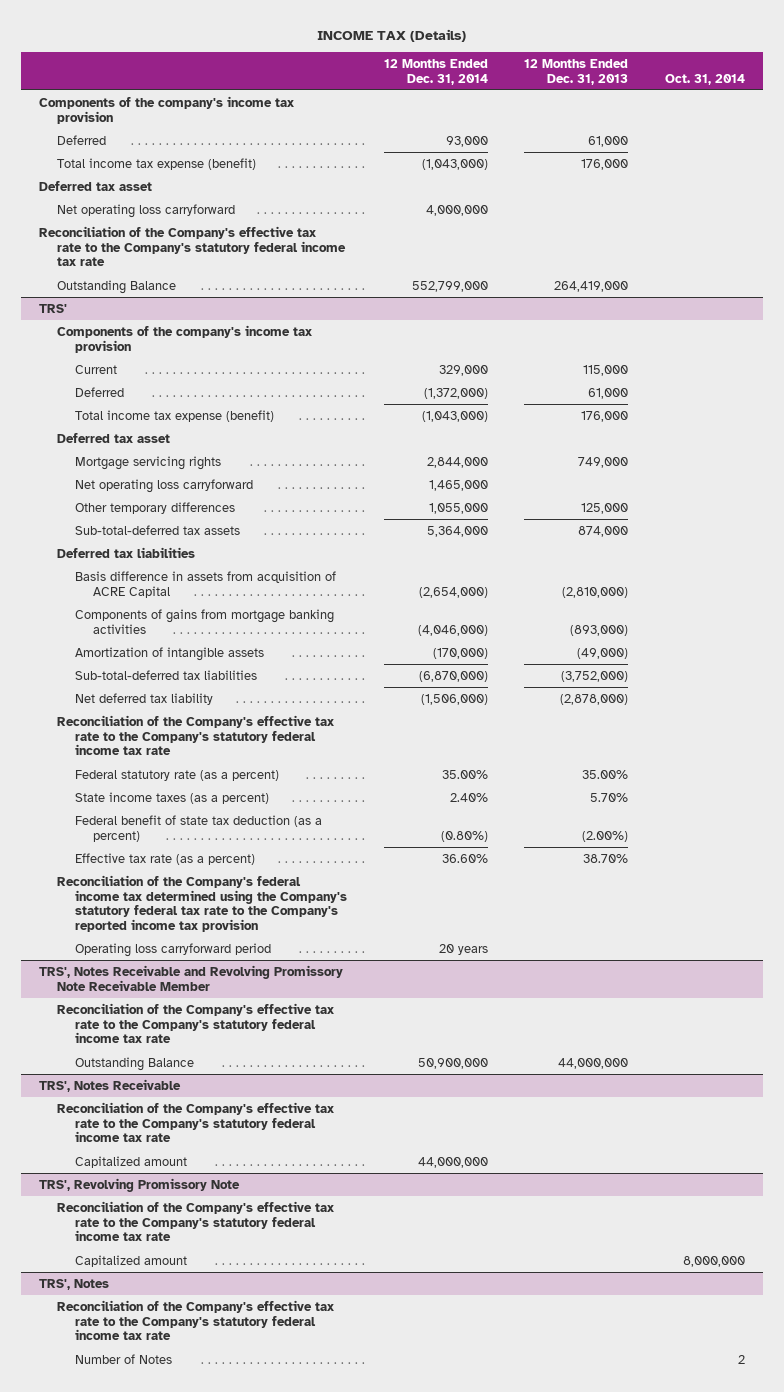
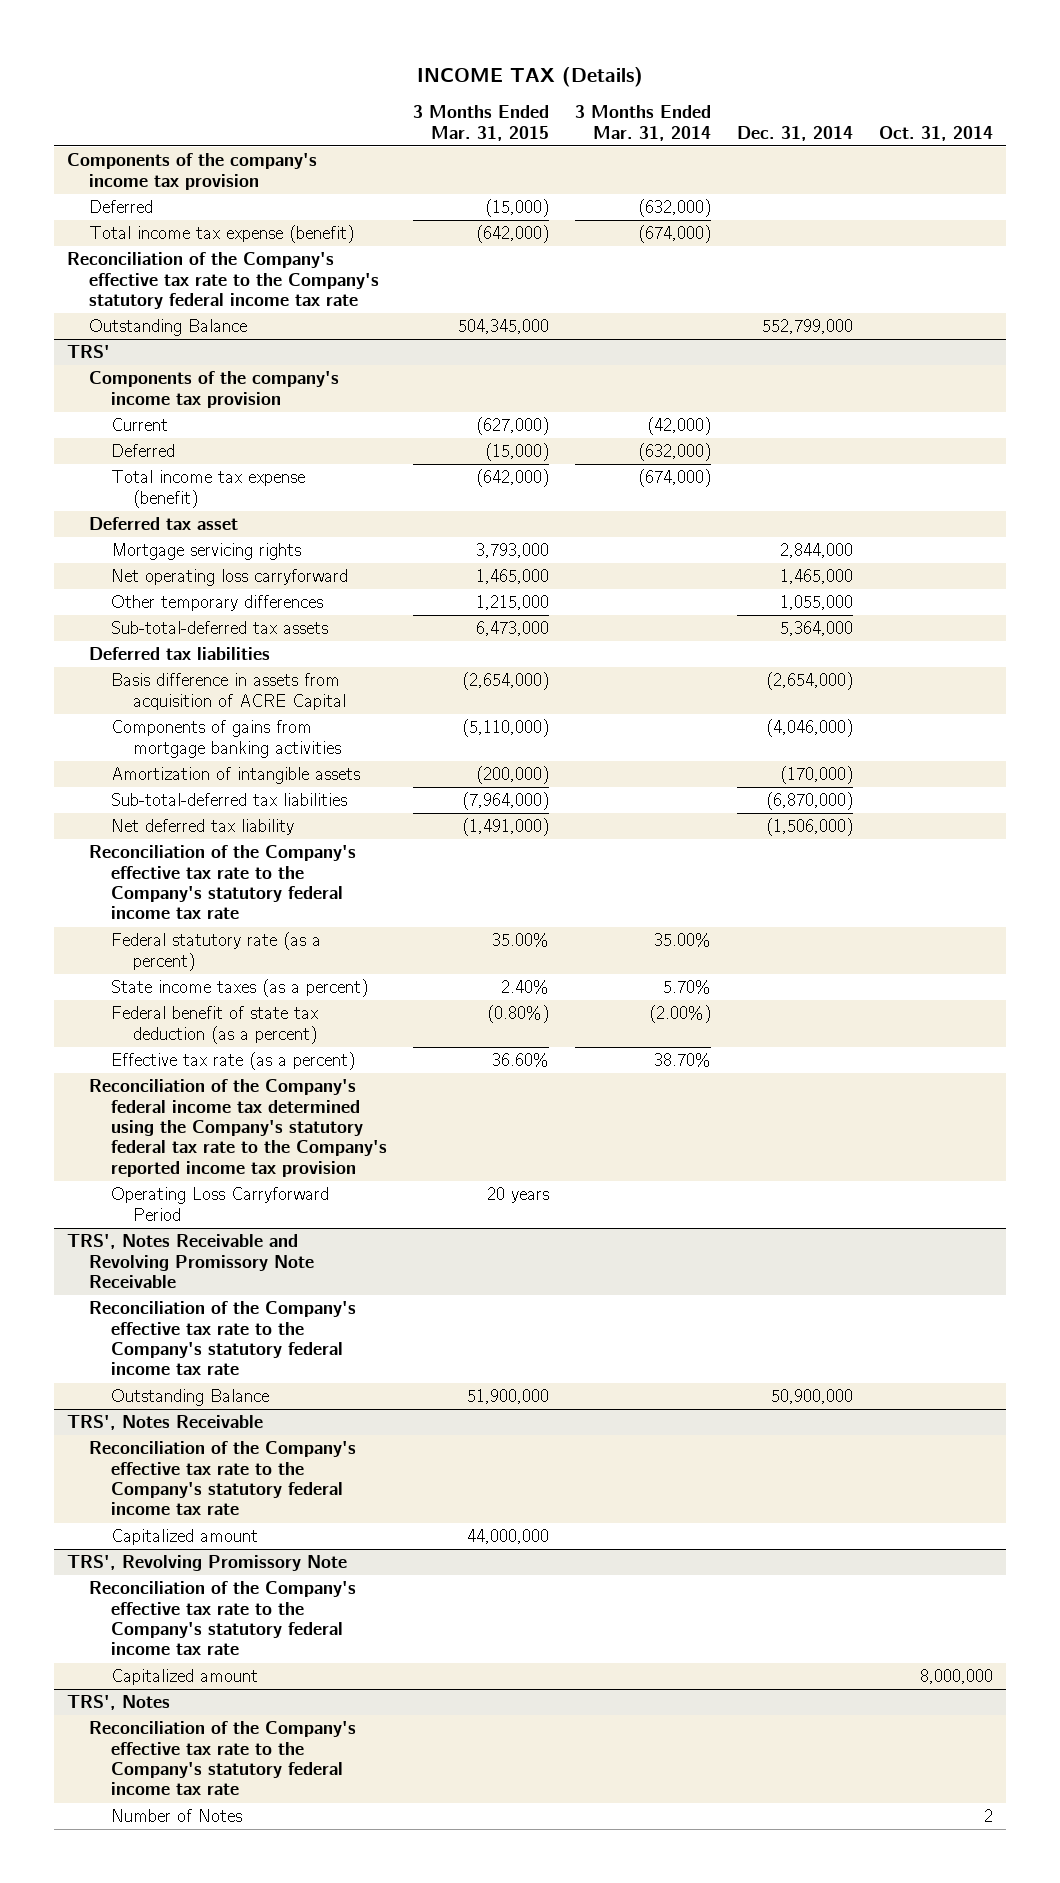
- | 12 Months Ended Dec. 31, 2014 | 12 Months Ended Dec. 31, 2013 | Oct. 31, 2014
+ | 3 Months Ended Mar. 31, 2015 | 3 Months Ended Mar. 31, 2014 | Dec. 31, 2014 | Oct. 31, 2014
- Deferred tax asset
- Net operating loss carryforward | 4,000,000 | |
@ TRS'
- Operating loss carryforward period | 20 years | |
- TRS', Notes Receivable and Revolving Promissory Note Receivable Member
@ TRS'
+ Operating Loss Carryforward Period | 20 years | | |
+ TRS', Notes Receivable and Revolving Promissory Note Receivable

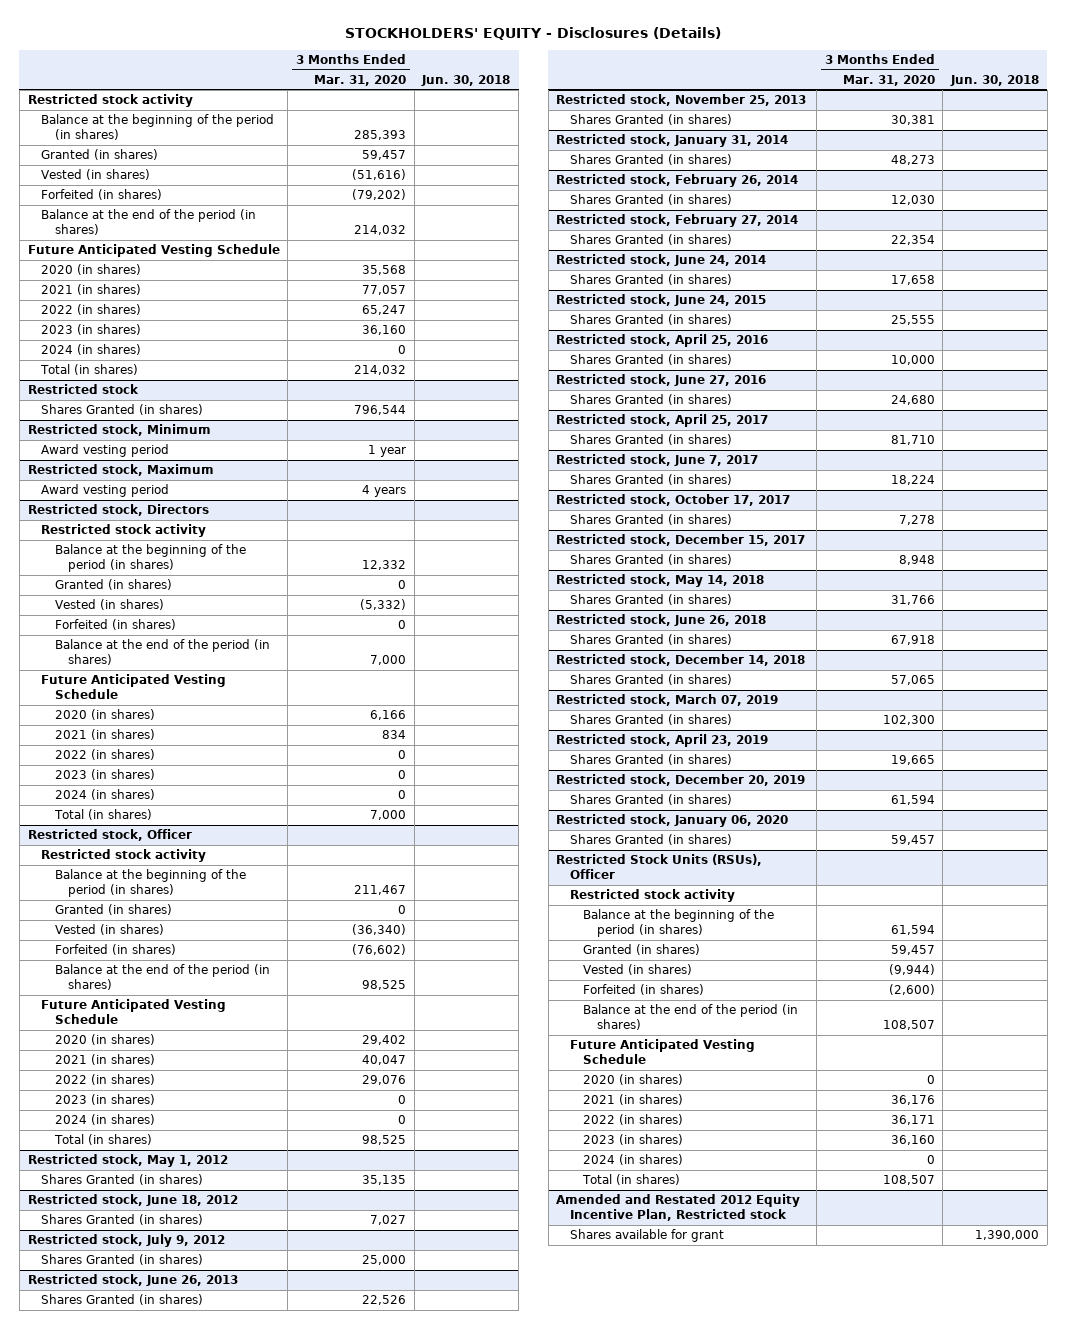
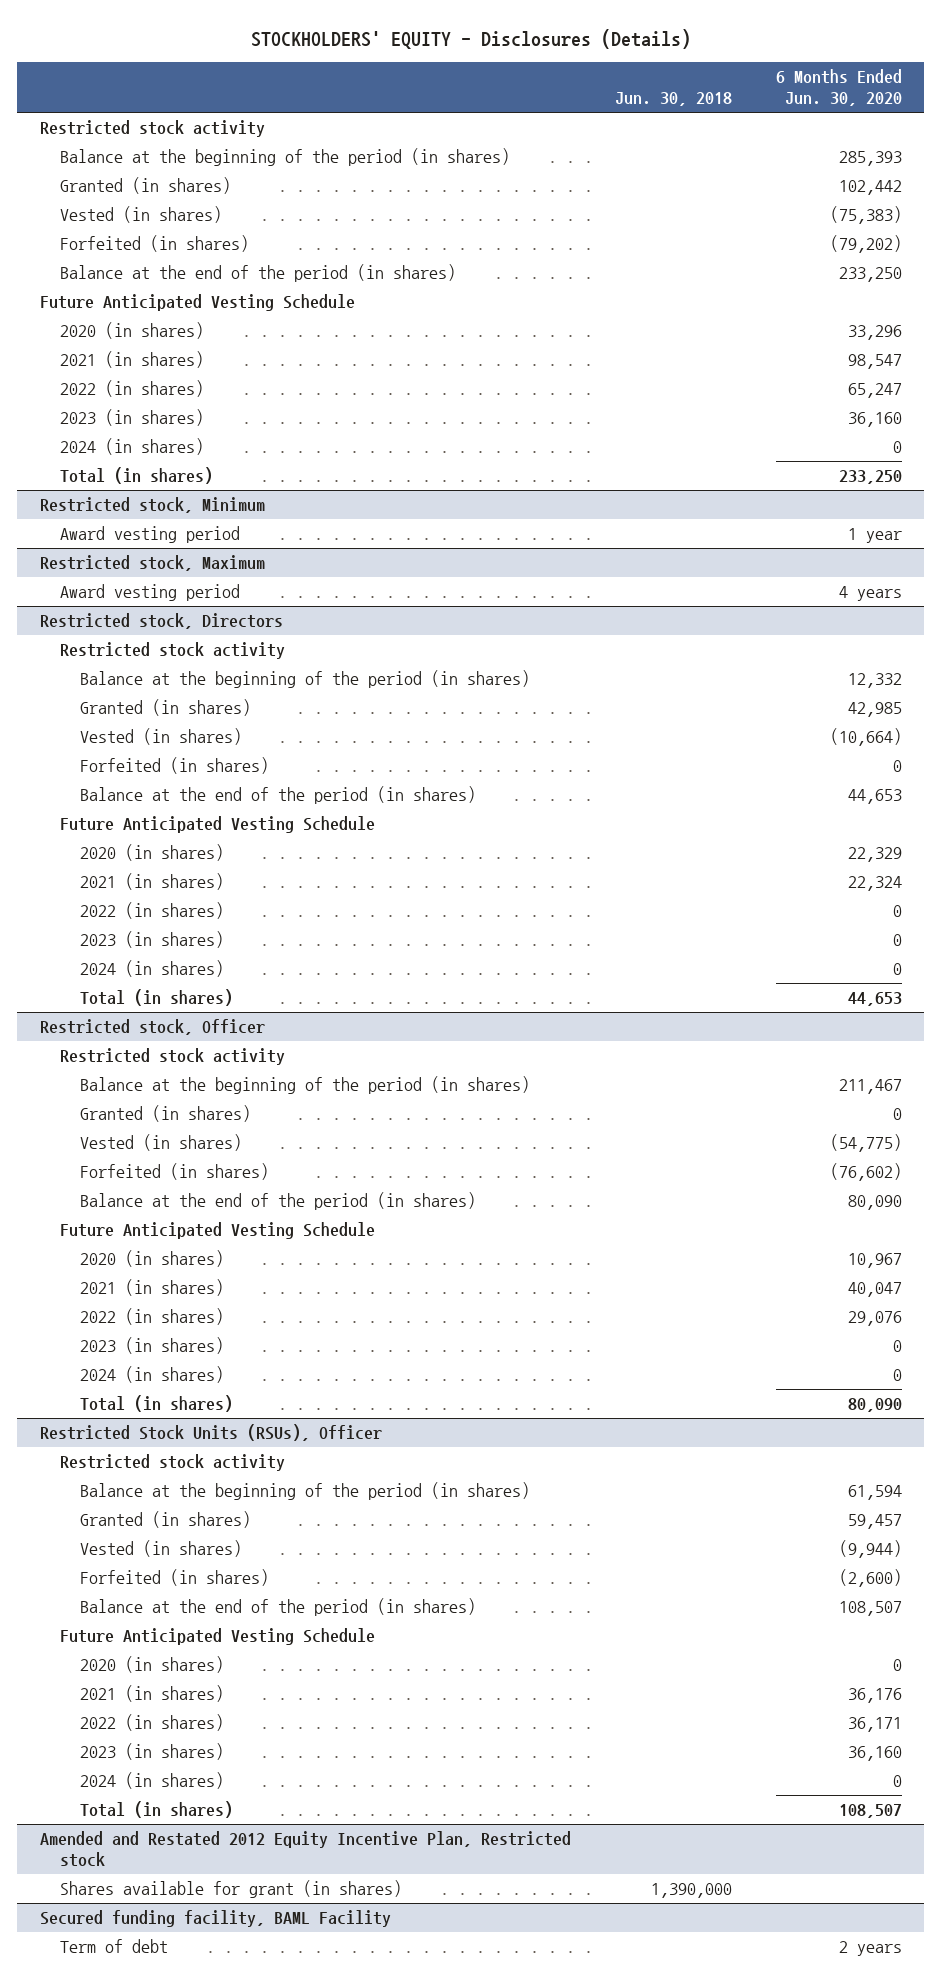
- | 3 Months Ended Mar. 31, 2020 | Jun. 30, 2018
+ | Jun. 30, 2018 | 6 Months Ended Jun. 30, 2020
- Restricted stock
- Shares Granted (in shares) | 796,544 |
- Restricted stock, May 1, 2012
- Shares Granted (in shares) | 35,135 |
- Restricted stock, June 18, 2012
- Shares Granted (in shares) | 7,027 |
- Restricted stock, July 9, 2012
- Shares Granted (in shares) | 25,000 |
- Restricted stock, June 26, 2013
- Shares Granted (in shares) | 22,526 |
- Restricted stock, November 25, 2013
- Shares Granted (in shares) | 30,381 |
- Restricted stock, January 31, 2014
- Shares Granted (in shares) | 48,273 |
- Restricted stock, February 26, 2014
- Shares Granted (in shares) | 12,030 |
- Restricted stock, February 27, 2014
- Shares Granted (in shares) | 22,354 |
- Restricted stock, June 24, 2014
- Shares Granted (in shares) | 17,658 |
- Restricted stock, June 24, 2015
- Shares Granted (in shares) | 25,555 |
- Restricted stock, April 25, 2016
- Shares Granted (in shares) | 10,000 |
- Restricted stock, June 27, 2016
- Shares Granted (in shares) | 24,680 |
- Restricted stock, April 25, 2017
- Shares Granted (in shares) | 81,710 |
- Restricted stock, June 7, 2017
- Shares Granted (in shares) | 18,224 |
- Restricted stock, October 17, 2017
- Shares Granted (in shares) | 7,278 |
- Restricted stock, December 15, 2017
- Shares Granted (in shares) | 8,948 |
- Restricted stock, May 14, 2018
- Shares Granted (in shares) | 31,766 |
- Restricted stock, June 26, 2018
- Shares Granted (in shares) | 67,918 |
- Restricted stock, December 14, 2018
- Shares Granted (in shares) | 57,065 |
- Restricted stock, March 07, 2019
- Shares Granted (in shares) | 102,300 |
- Restricted stock, April 23, 2019
- Shares Granted (in shares) | 19,665 |
- Restricted stock, December 20, 2019
- Shares Granted (in shares) | 61,594 |
- Restricted stock, January 06, 2020
- Shares Granted (in shares) | 59,457 |
@ Amended and Restated 2012 Equity Incentive Plan, Restricted stock
- Shares available for grant | | 1,390,000
+ Shares available for grant (in shares) | 1,390,000 |
+ Secured funding facility, BAML Facility
+ Term of debt | | 2 years

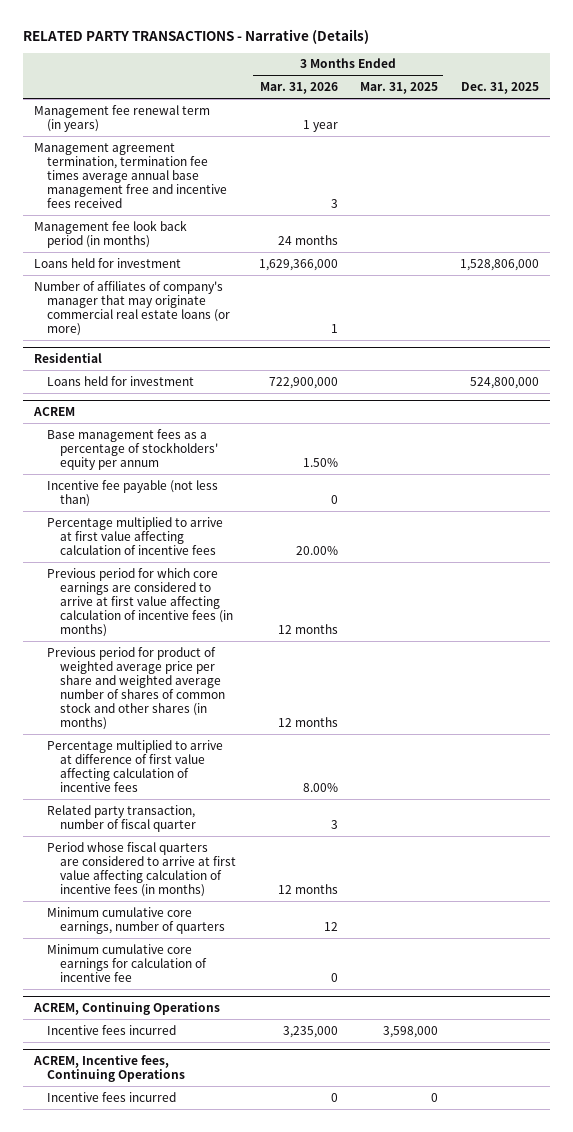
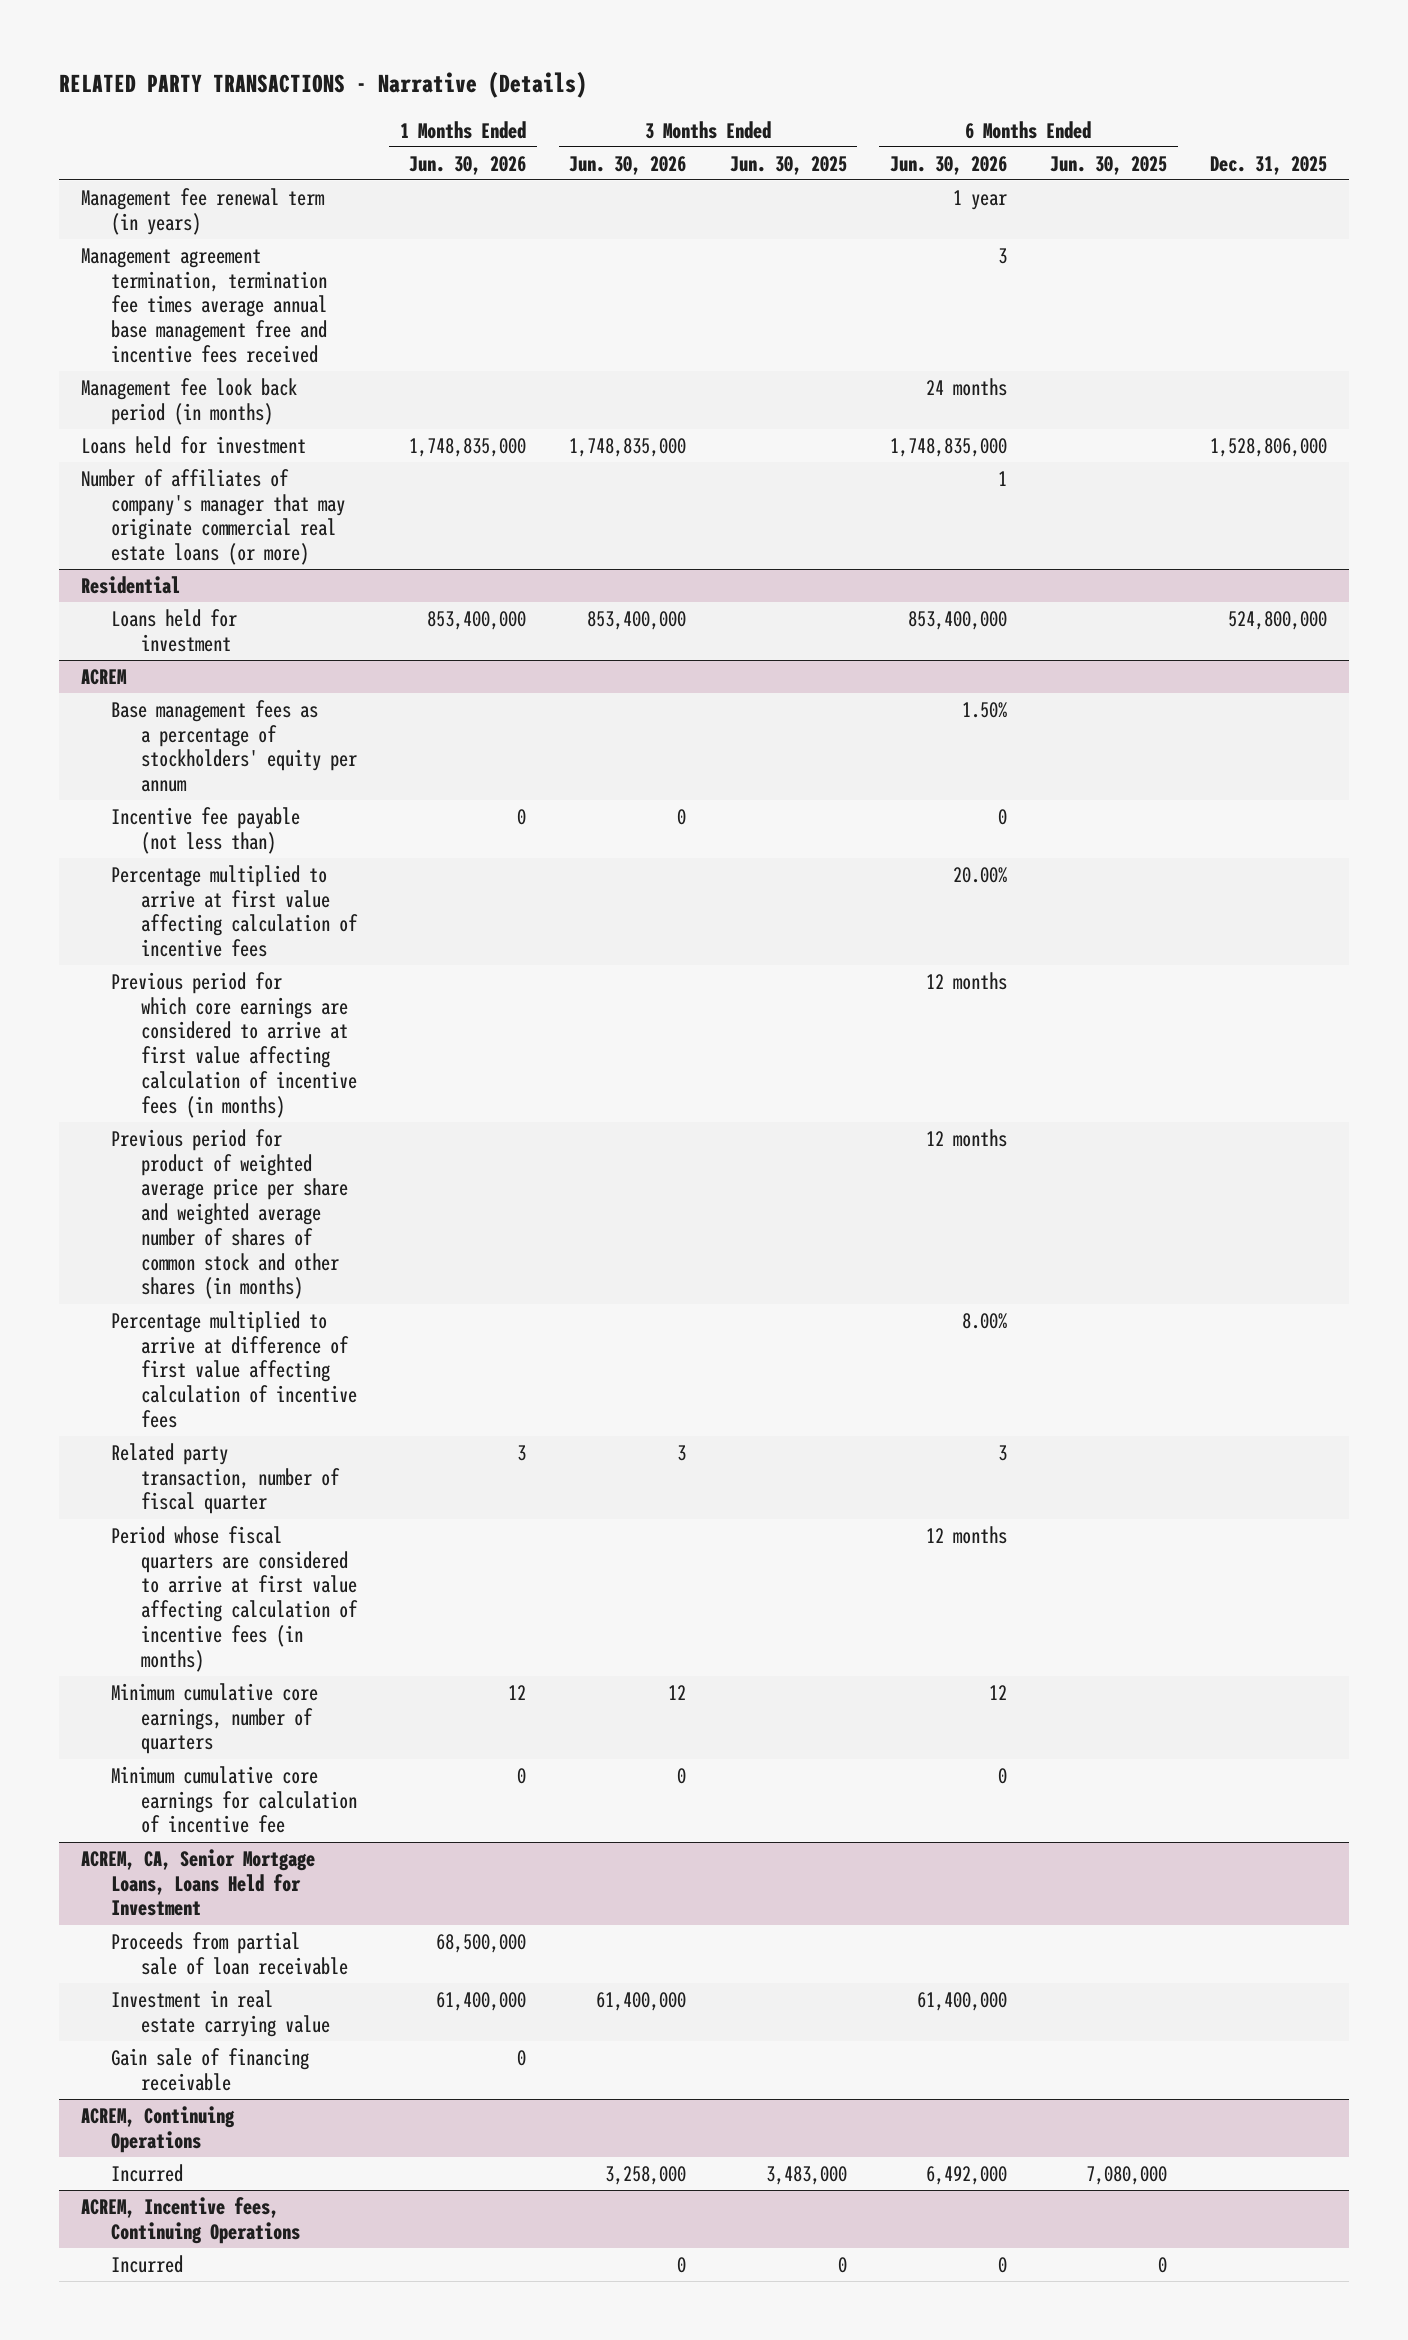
- | 3 Months Ended Mar. 31, 2026 | 3 Months Ended Mar. 31, 2025 | Dec. 31, 2025
+ | 1 Months Ended Jun. 30, 2026 | 3 Months Ended Jun. 30, 2026 | 3 Months Ended Jun. 30, 2025 | 6 Months Ended Jun. 30, 2026 | 6 Months Ended Jun. 30, 2025 | Dec. 31, 2025
+ ACREM, CA, Senior Mortgage Loans, Loans Held for Investment
+ Proceeds from partial sale of loan receivable | 68,500,000 | | | | |
+ Investment in real estate carrying value | 61,400,000 | 61,400,000 | | 61,400,000 | |
+ Gain sale of financing receivable | 0 | | | | |
@ ACREM, Continuing Operations
- Incentive fees incurred | 3,235,000 | 3,598,000 |
+ Incurred | | 3,258,000 | 3,483,000 | 6,492,000 | 7,080,000 |
@ ACREM, Incentive fees, Continuing Operations
- Incentive fees incurred | 0 | 0 |
+ Incurred | | 0 | 0 | 0 | 0 |

